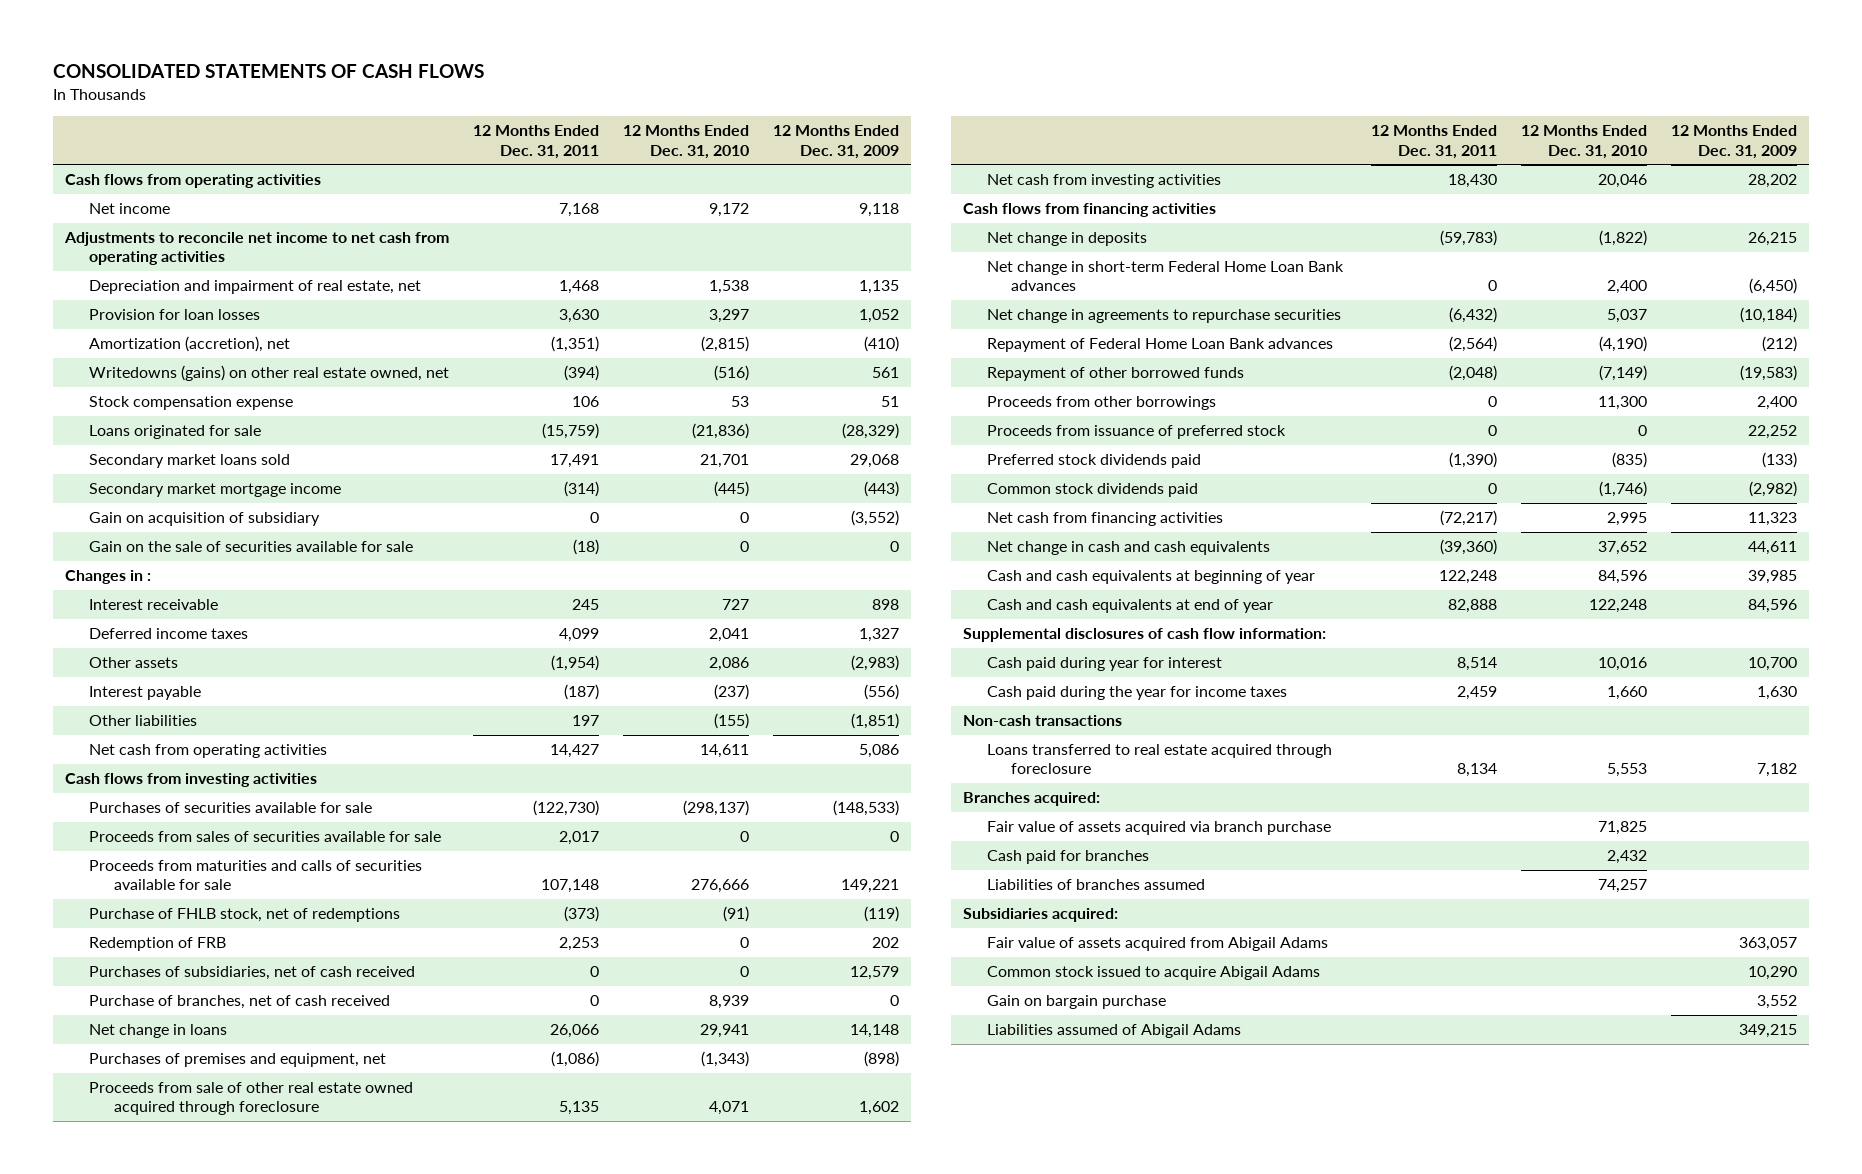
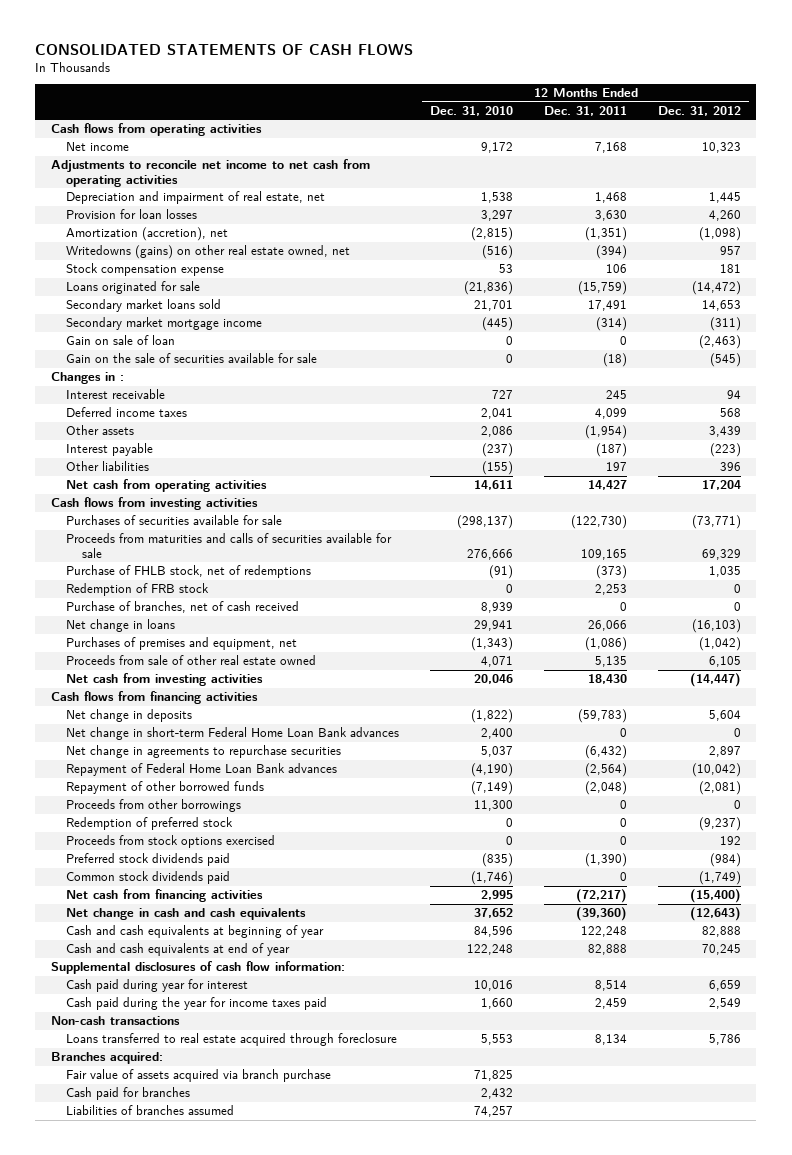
- | 12 Months Ended Dec. 31, 2011 | 12 Months Ended Dec. 31, 2010 | 12 Months Ended Dec. 31, 2009
+ | 12 Months Ended Dec. 31, 2010 | 12 Months Ended Dec. 31, 2011 | 12 Months Ended Dec. 31, 2012
- Gain on acquisition of subsidiary | 0 | 0 | (3,552)
+ Gain on sale of loan | 0 | 0 | (2,463)
- Proceeds from sales of securities available for sale | 2,017 | 0 | 0
- Proceeds from maturities and calls of securities available for sale | 107,148 | 276,666 | 149,221
+ Proceeds from maturities and calls of securities available for sale | 276,666 | 109,165 | 69,329
- Redemption of FRB | 2,253 | 0 | 202
- Purchases of subsidiaries, net of cash received | 0 | 0 | 12,579
+ Redemption of FRB stock | 0 | 2,253 | 0
- Proceeds from sale of other real estate owned acquired through foreclosure | 5,135 | 4,071 | 1,602
+ Proceeds from sale of other real estate owned | 4,071 | 5,135 | 6,105
- Proceeds from issuance of preferred stock | 0 | 0 | 22,252
+ Redemption of preferred stock | 0 | 0 | (9,237)
+ Proceeds from stock options exercised | 0 | 0 | 192
- Cash paid during the year for income taxes | 2,459 | 1,660 | 1,630
+ Cash paid during the year for income taxes paid | 1,660 | 2,459 | 2,549
- Subsidiaries acquired:
- Fair value of assets acquired from Abigail Adams | | | 363,057
- Common stock issued to acquire Abigail Adams | | | 10,290
- Gain on bargain purchase | | | 3,552
- Liabilities assumed of Abigail Adams | | | 349,215

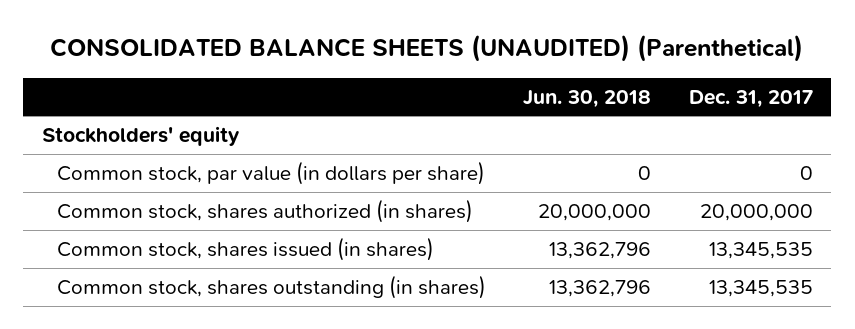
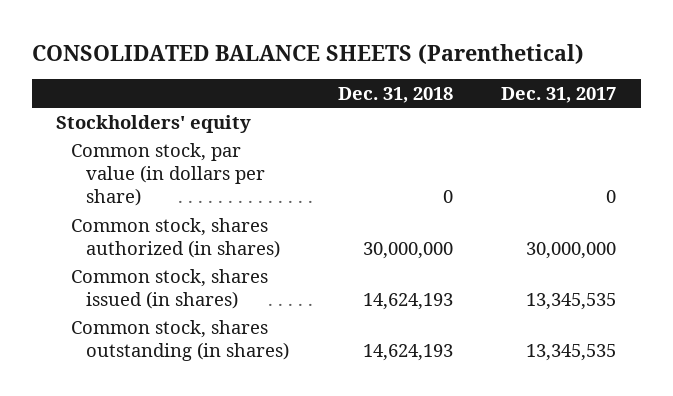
- CONSOLIDATED BALANCE SHEETS (UNAUDITED) (Parenthetical)
+ CONSOLIDATED BALANCE SHEETS (Parenthetical)
- | Jun. 30, 2018 | Dec. 31, 2017
+ | Dec. 31, 2018 | Dec. 31, 2017
- Common stock, shares authorized (in shares) | 20,000,000 | 20,000,000
+ Common stock, shares authorized (in shares) | 30,000,000 | 30,000,000

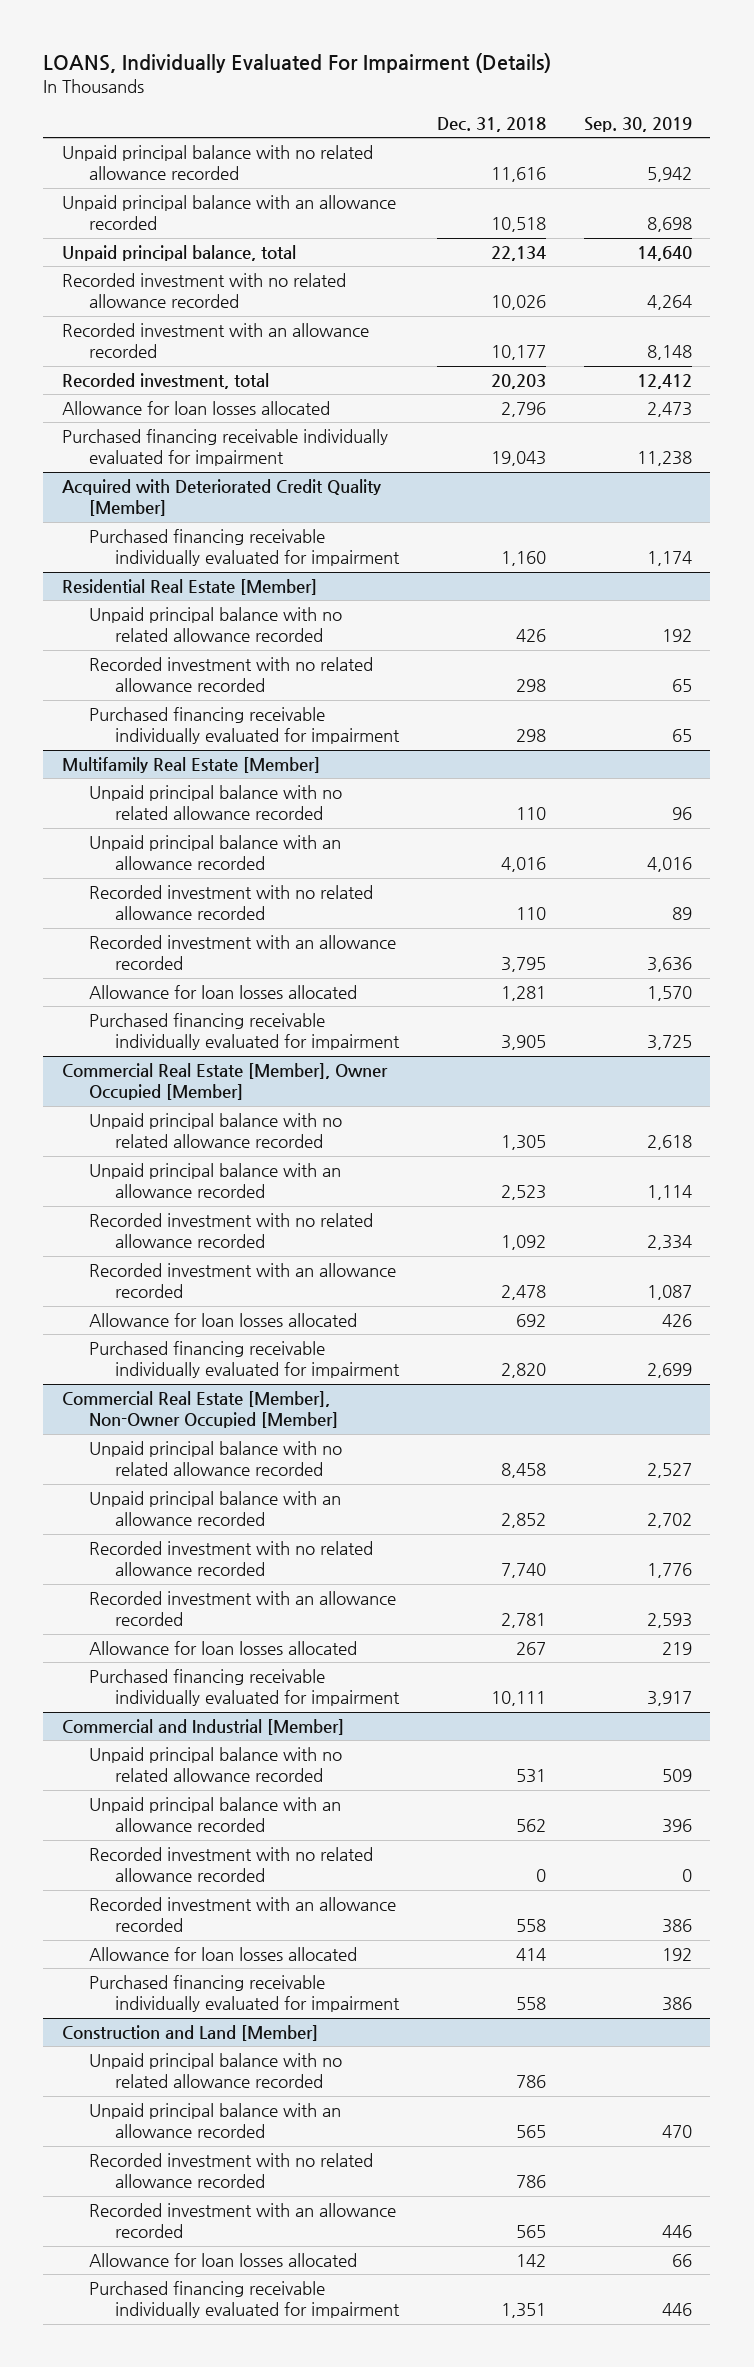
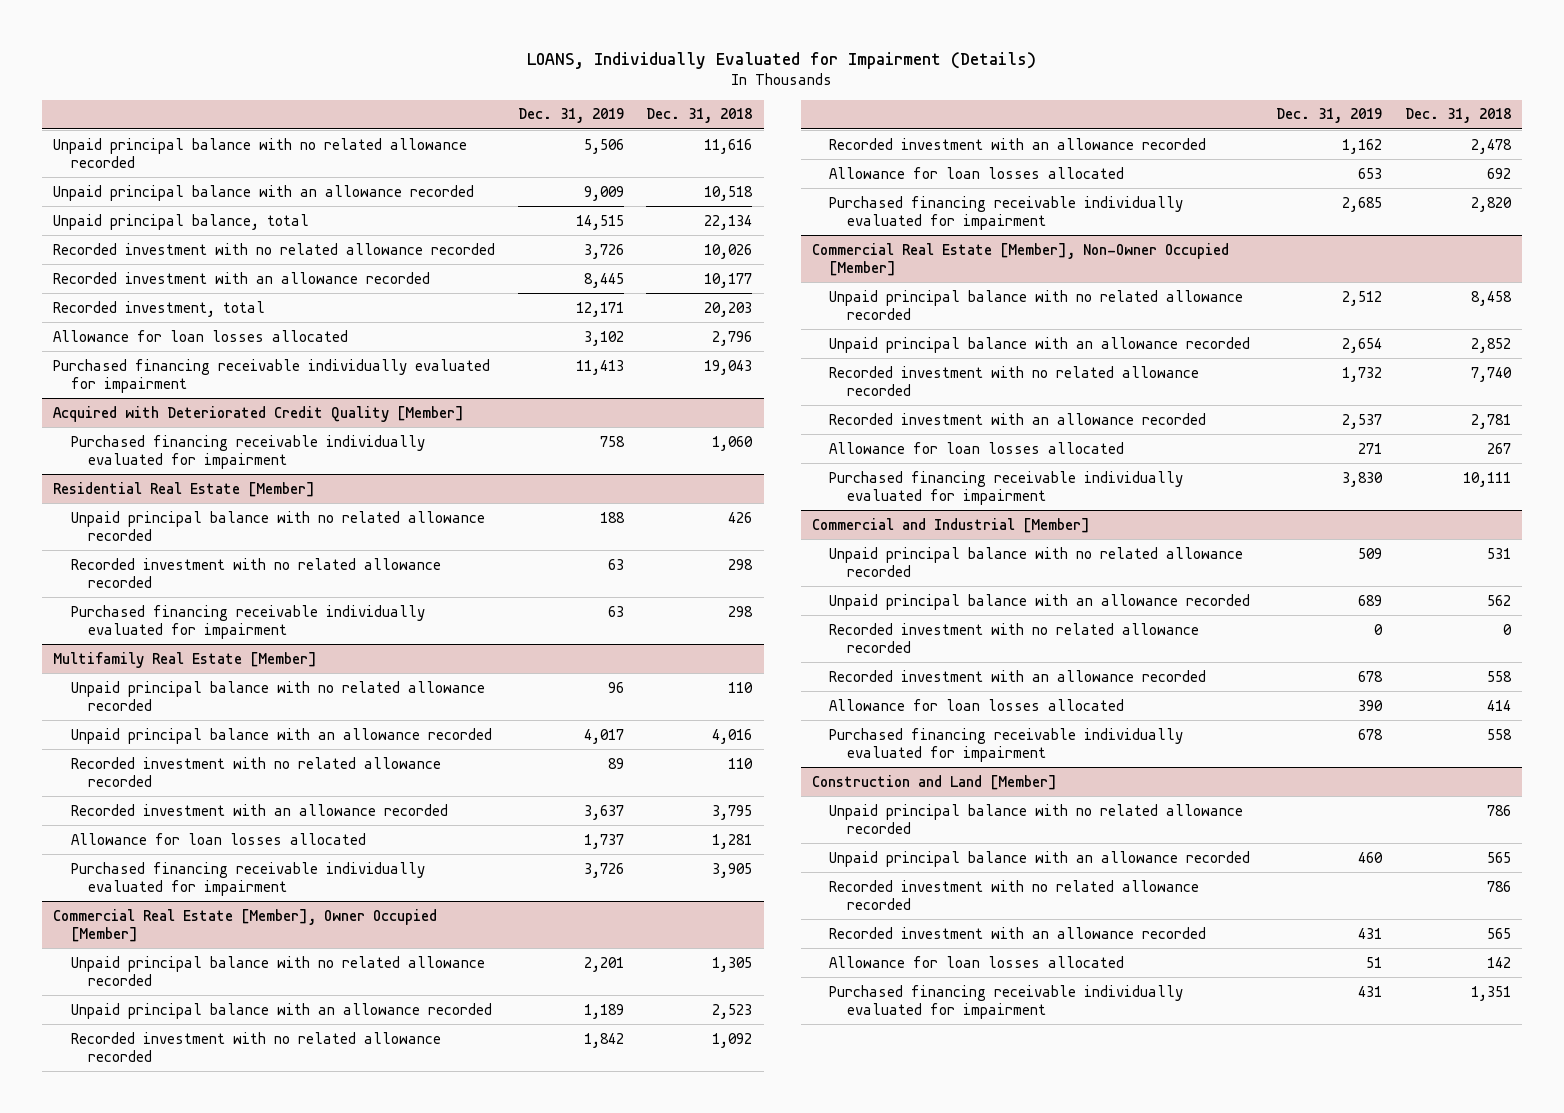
- LOANS, Individually Evaluated For Impairment (Details)
+ LOANS, Individually Evaluated for Impairment (Details)
- | Dec. 31, 2018 | Sep. 30, 2019
+ | Dec. 31, 2019 | Dec. 31, 2018
@ Acquired with Deteriorated Credit Quality [Member]
- Purchased financing receivable individually evaluated for impairment | 1,160 | 1,174
+ Purchased financing receivable individually evaluated for impairment | 758 | 1,060

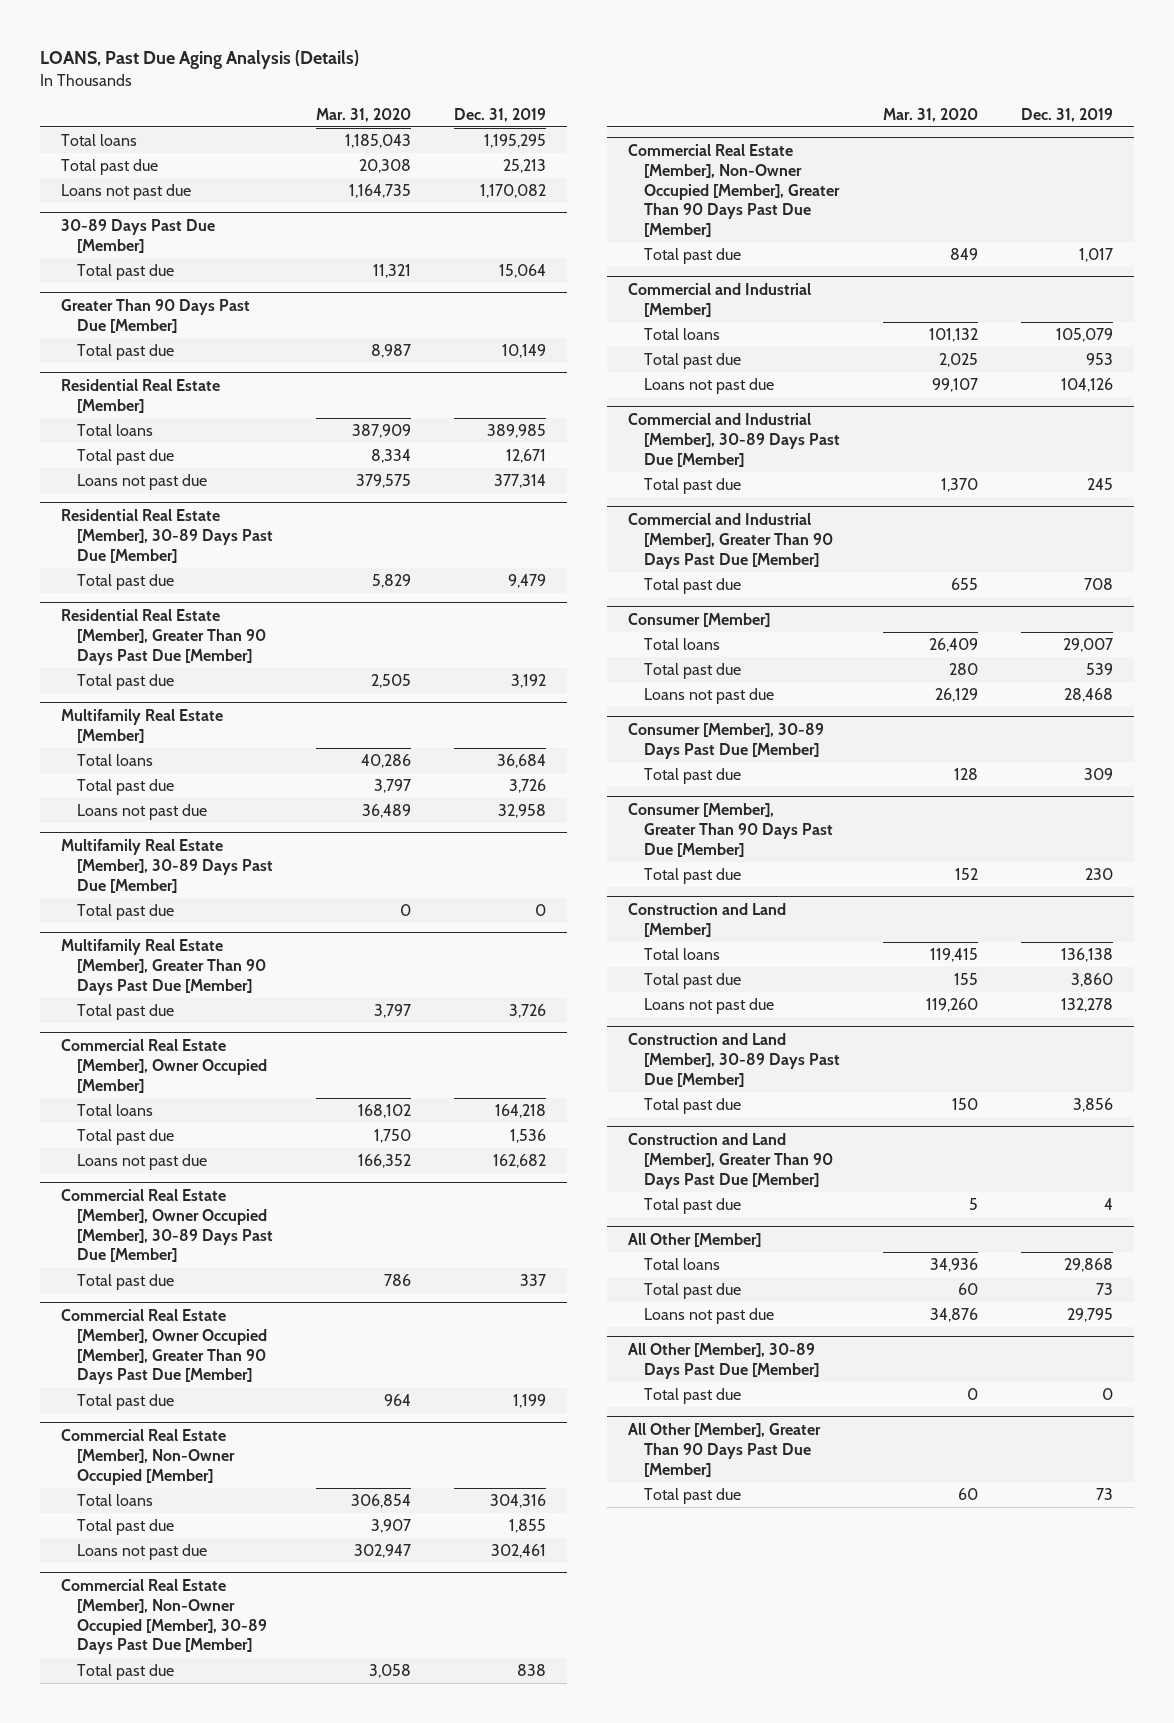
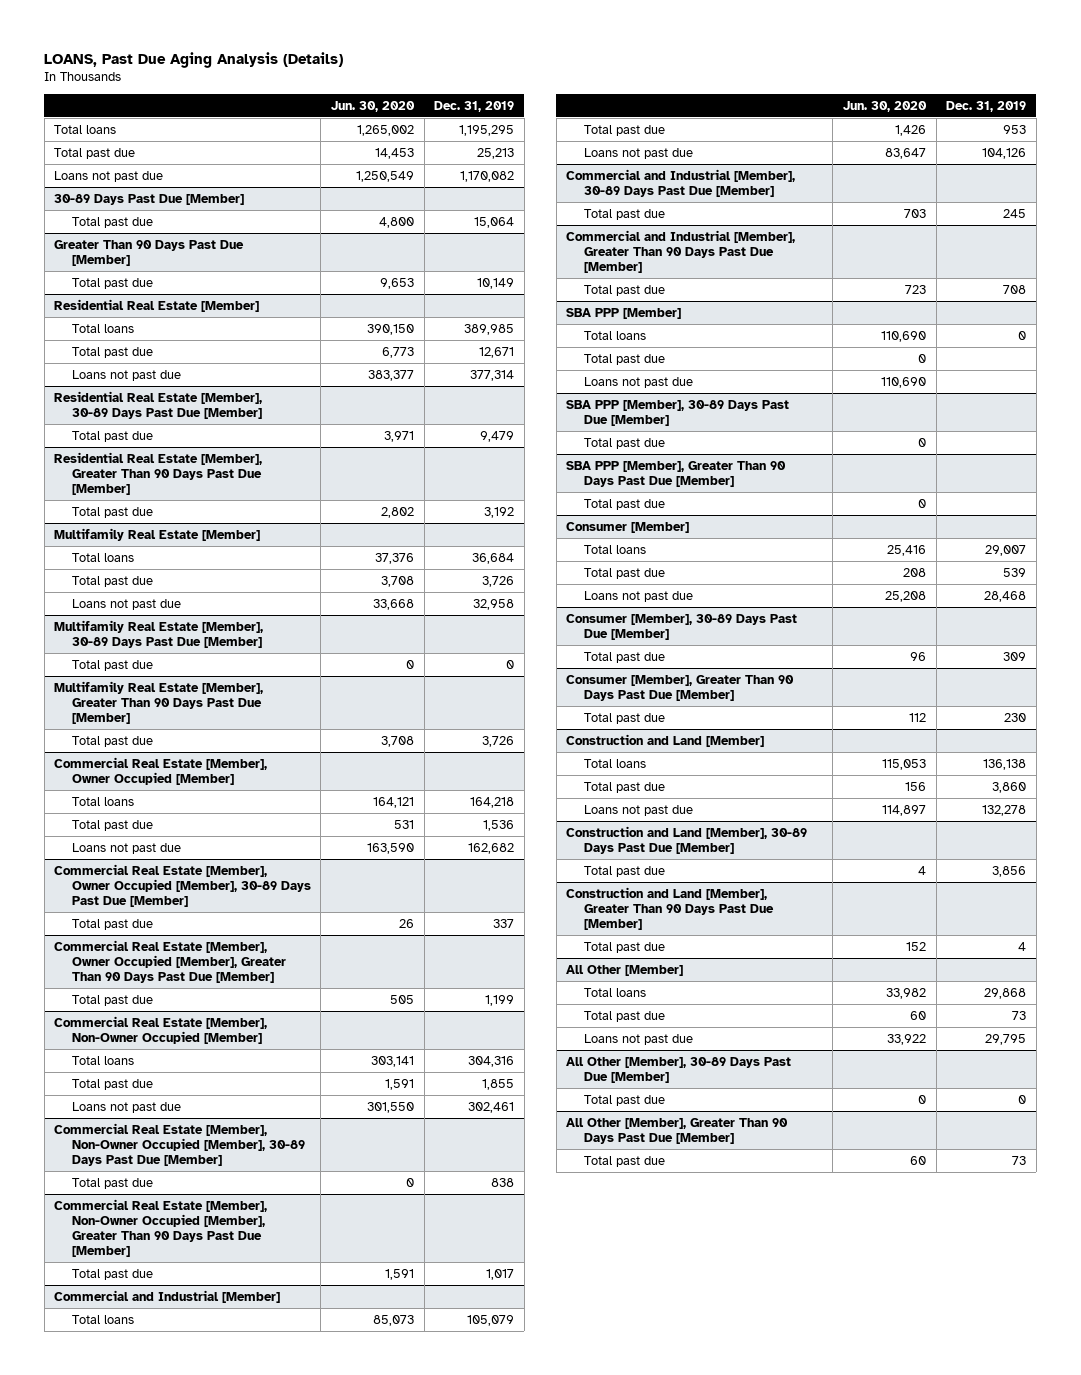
- | Mar. 31, 2020 | Dec. 31, 2019
+ | Jun. 30, 2020 | Dec. 31, 2019
+ SBA PPP [Member]
+ Total loans | 110,690 | 0
+ Total past due | 0 |
+ Loans not past due | 110,690 |
+ SBA PPP [Member], 30-89 Days Past Due [Member]
+ Total past due | 0 |
+ SBA PPP [Member], Greater Than 90 Days Past Due [Member]
+ Total past due | 0 |

